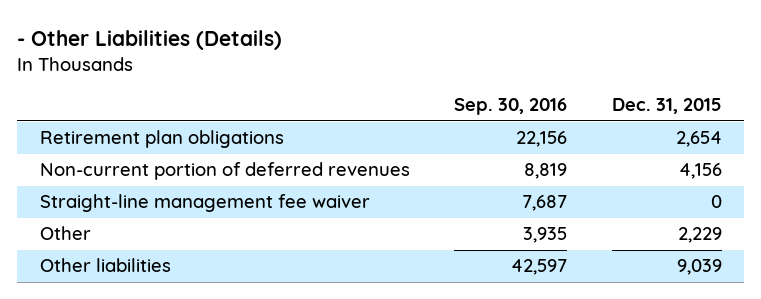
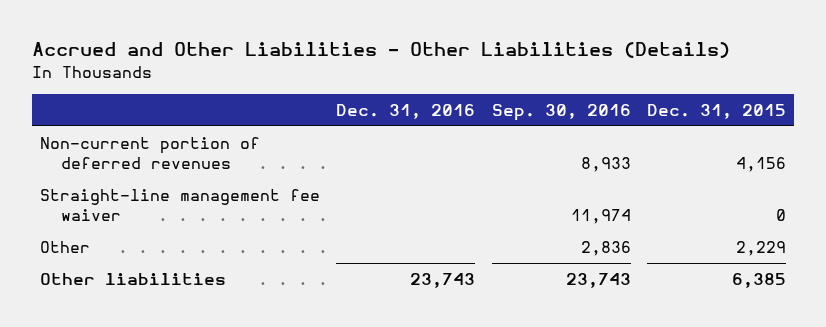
- - Other Liabilities (Details)
+ Accrued and Other Liabilities - Other Liabilities (Details)
- | Sep. 30, 2016 | Dec. 31, 2015
+ | Dec. 31, 2016 | Sep. 30, 2016 | Dec. 31, 2015
- Retirement plan obligations | 22,156 | 2,654
- Non-current portion of deferred revenues | 8,819 | 4,156
- Straight-line management fee waiver | 7,687 | 0
- Other | 3,935 | 2,229
- Other liabilities | 42,597 | 9,039
+ Non-current portion of deferred revenues | | 8,933 | 4,156
+ Straight-line management fee waiver | | 11,974 | 0
+ Other | | 2,836 | 2,229
+ Other liabilities | 23,743 | 23,743 | 6,385

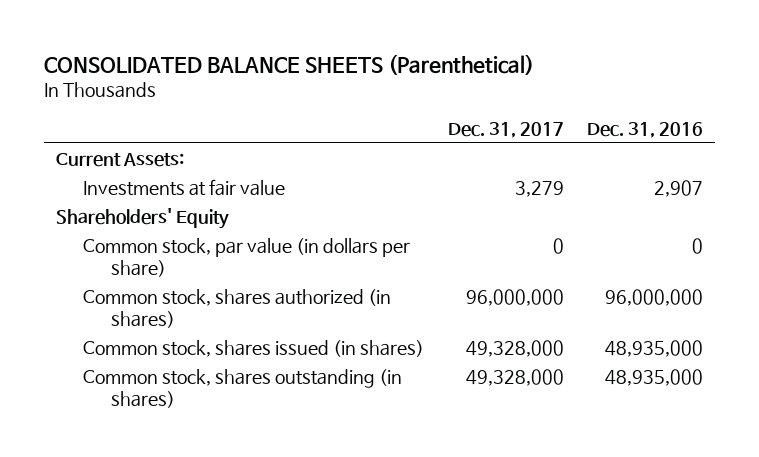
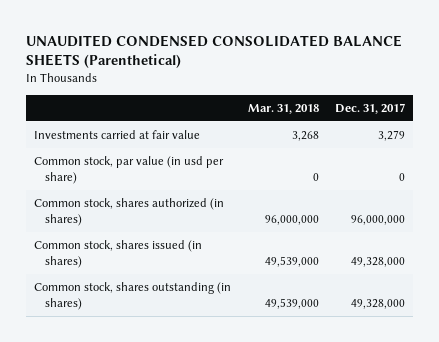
- CONSOLIDATED BALANCE SHEETS (Parenthetical)
+ UNAUDITED CONDENSED CONSOLIDATED BALANCE SHEETS (Parenthetical)
- | Dec. 31, 2017 | Dec. 31, 2016
+ | Mar. 31, 2018 | Dec. 31, 2017
- Current Assets:
- Investments at fair value | 3,279 | 2,907
- Shareholders' Equity
- Common stock, par value (in dollars per share) | 0 | 0
+ Investments carried at fair value | 3,268 | 3,279
+ Common stock, par value (in usd per share) | 0 | 0

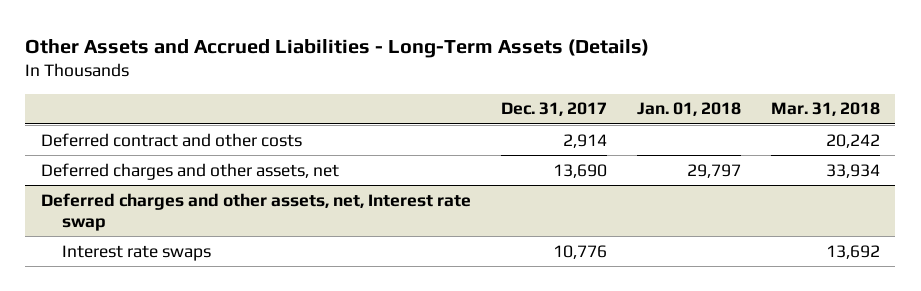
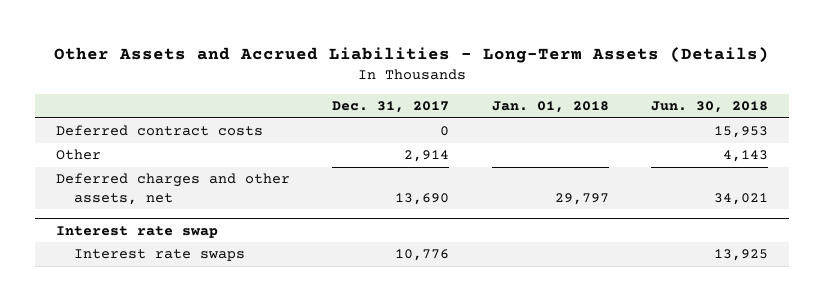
- | Dec. 31, 2017 | Jan. 01, 2018 | Mar. 31, 2018
+ | Dec. 31, 2017 | Jan. 01, 2018 | Jun. 30, 2018
- Deferred contract and other costs | 2,914 | | 20,242
+ Deferred contract costs | 0 | | 15,953
+ Other | 2,914 | | 4,143
- Deferred charges and other assets, net, Interest rate swap
+ Interest rate swap

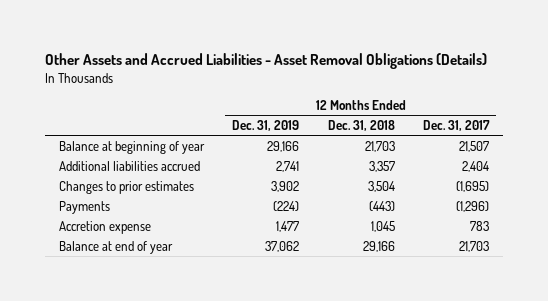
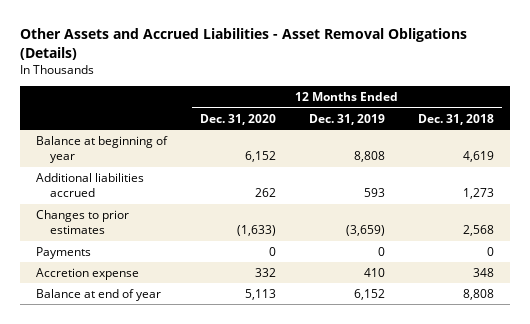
- | 12 Months Ended Dec. 31, 2019 | 12 Months Ended Dec. 31, 2018 | 12 Months Ended Dec. 31, 2017
+ | 12 Months Ended Dec. 31, 2020 | 12 Months Ended Dec. 31, 2019 | 12 Months Ended Dec. 31, 2018
- Balance at beginning of year | 29,166 | 21,703 | 21,507
- Additional liabilities accrued | 2,741 | 3,357 | 2,404
- Changes to prior estimates | 3,902 | 3,504 | (1,695)
- Payments | (224) | (443) | (1,296)
- Accretion expense | 1,477 | 1,045 | 783
- Balance at end of year | 37,062 | 29,166 | 21,703
+ Balance at beginning of year | 6,152 | 8,808 | 4,619
+ Additional liabilities accrued | 262 | 593 | 1,273
+ Changes to prior estimates | (1,633) | (3,659) | 2,568
+ Payments | 0 | 0 | 0
+ Accretion expense | 332 | 410 | 348
+ Balance at end of year | 5,113 | 6,152 | 8,808

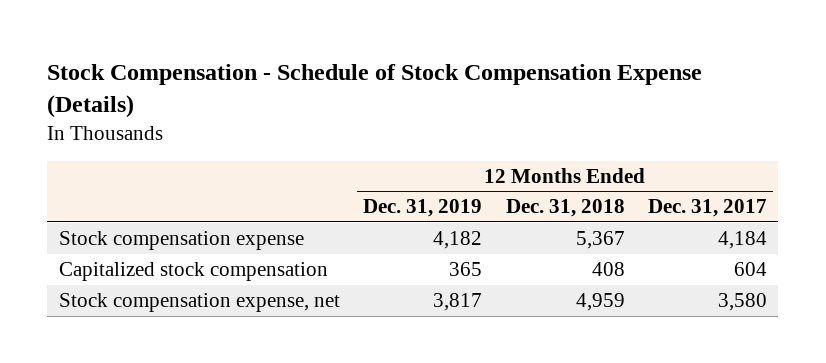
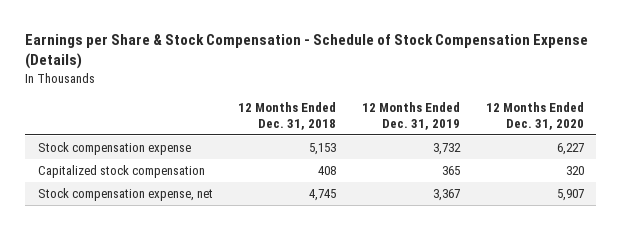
- Stock Compensation - Schedule of Stock Compensation Expense (Details)
+ Earnings per Share & Stock Compensation - Schedule of Stock Compensation Expense (Details)
- | 12 Months Ended Dec. 31, 2019 | 12 Months Ended Dec. 31, 2018 | 12 Months Ended Dec. 31, 2017
+ | 12 Months Ended Dec. 31, 2018 | 12 Months Ended Dec. 31, 2019 | 12 Months Ended Dec. 31, 2020
- Stock compensation expense | 4,182 | 5,367 | 4,184
+ Stock compensation expense | 5,153 | 3,732 | 6,227
- Stock compensation expense, net | 3,817 | 4,959 | 3,580
+ Stock compensation expense, net | 4,745 | 3,367 | 5,907

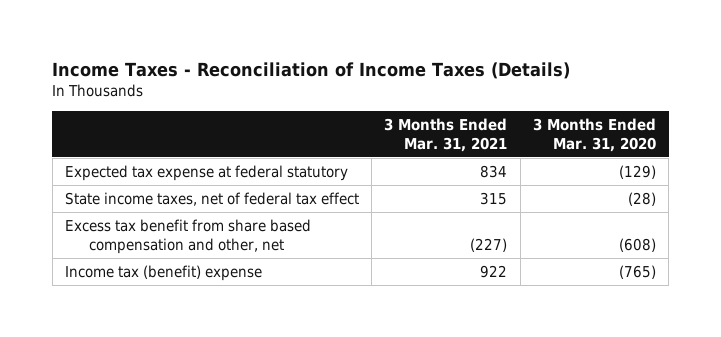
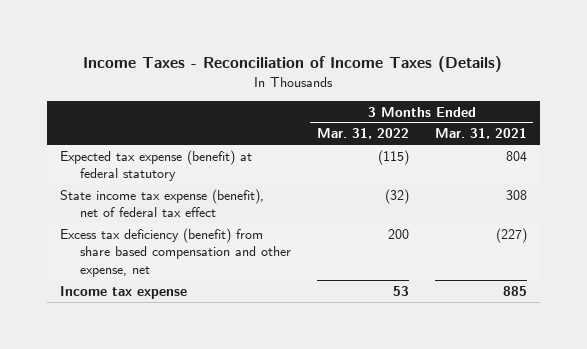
- | 3 Months Ended Mar. 31, 2021 | 3 Months Ended Mar. 31, 2020
+ | 3 Months Ended Mar. 31, 2022 | 3 Months Ended Mar. 31, 2021
- Expected tax expense at federal statutory | 834 | (129)
- State income taxes, net of federal tax effect | 315 | (28)
- Excess tax benefit from share based compensation and other, net | (227) | (608)
- Income tax (benefit) expense | 922 | (765)
+ Expected tax expense (benefit) at federal statutory | (115) | 804
+ State income tax expense (benefit), net of federal tax effect | (32) | 308
+ Excess tax deficiency (benefit) from share based compensation and other expense, net | 200 | (227)
+ Income tax expense | 53 | 885

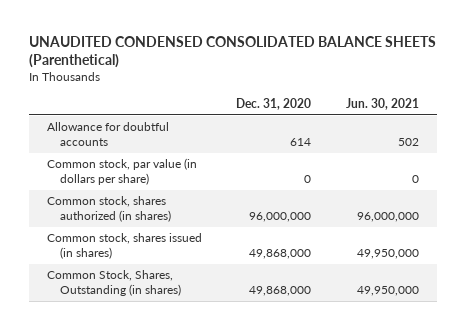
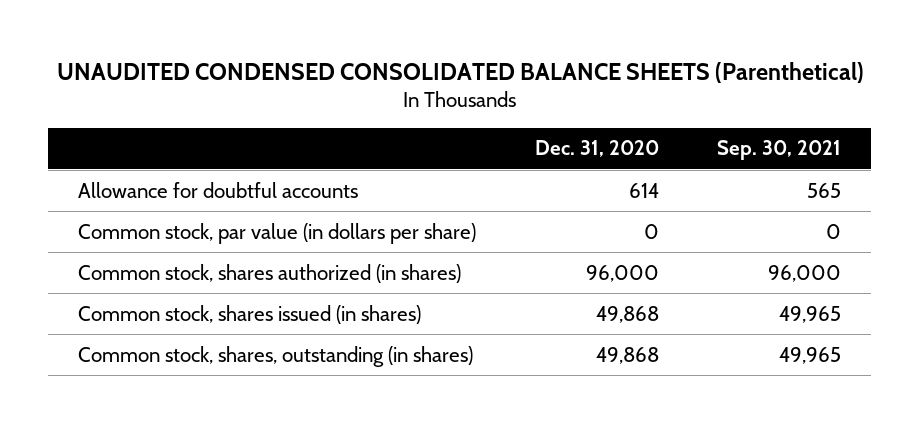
- | Dec. 31, 2020 | Jun. 30, 2021
+ | Dec. 31, 2020 | Sep. 30, 2021
- Common stock, shares authorized (in shares) | 96,000,000 | 96,000,000
- Common stock, shares issued (in shares) | 49,868,000 | 49,950,000
- Common Stock, Shares, Outstanding (in shares) | 49,868,000 | 49,950,000
+ Common stock, shares authorized (in shares) | 96,000 | 96,000
+ Common stock, shares issued (in shares) | 49,868 | 49,965
+ Common stock, shares, outstanding (in shares) | 49,868 | 49,965

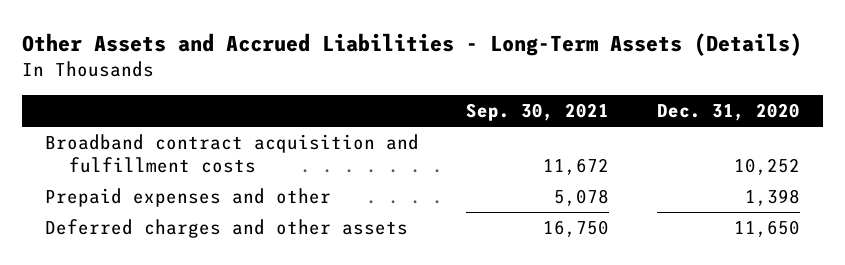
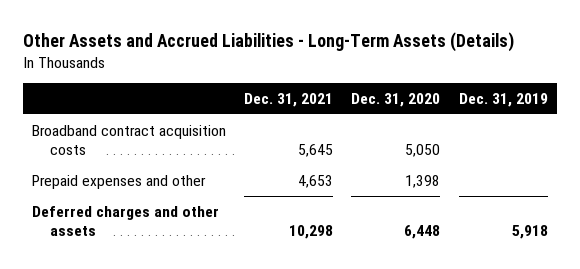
- | Sep. 30, 2021 | Dec. 31, 2020
+ | Dec. 31, 2021 | Dec. 31, 2020 | Dec. 31, 2019
- Broadband contract acquisition and fulfillment costs | 11,672 | 10,252
+ Broadband contract acquisition costs | 5,645 | 5,050 |
- Deferred charges and other assets | 16,750 | 11,650
+ Deferred charges and other assets | 10,298 | 6,448 | 5,918

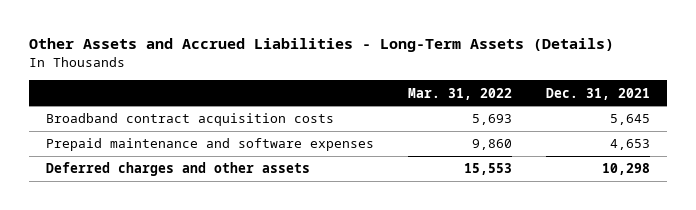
- | Dec. 31, 2021 | Dec. 31, 2020 | Dec. 31, 2019
+ | Mar. 31, 2022 | Dec. 31, 2021
- Prepaid expenses and other | 4,653 | 1,398 |
+ Prepaid maintenance and software expenses | 9,860 | 4,653

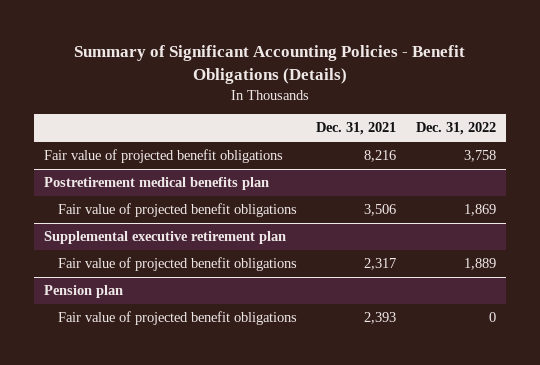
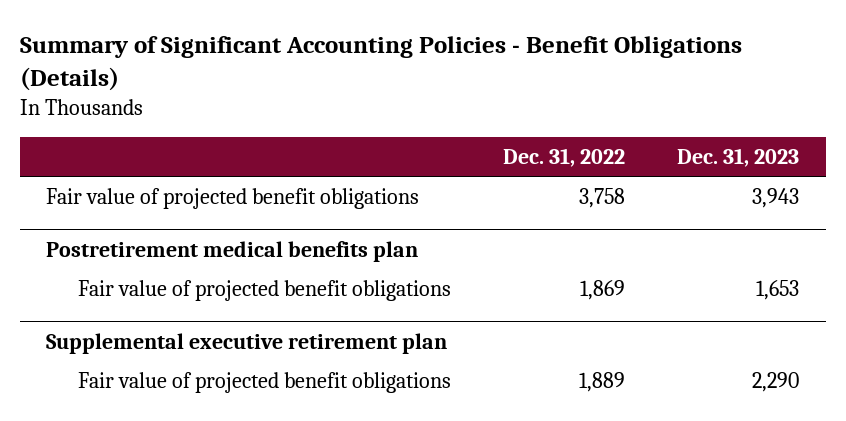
- | Dec. 31, 2021 | Dec. 31, 2022
+ | Dec. 31, 2022 | Dec. 31, 2023
- Pension plan
- Fair value of projected benefit obligations | 2,393 | 0

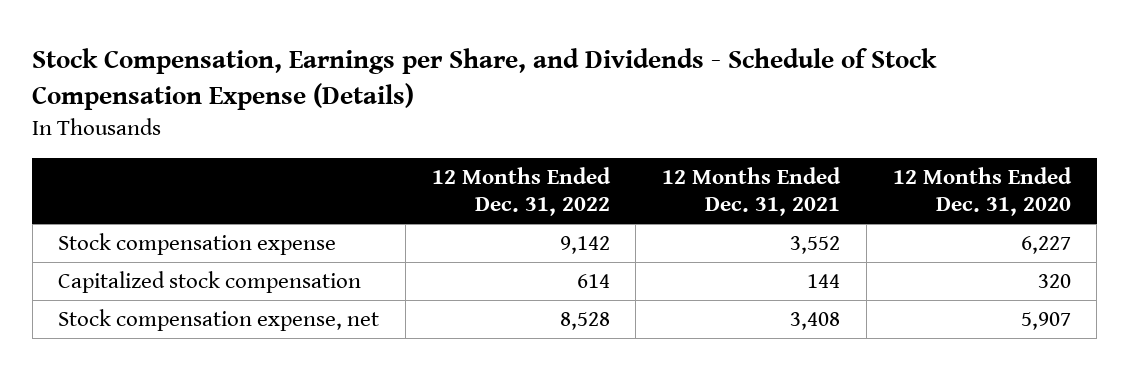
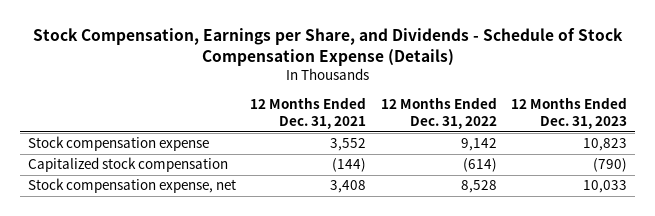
- | 12 Months Ended Dec. 31, 2022 | 12 Months Ended Dec. 31, 2021 | 12 Months Ended Dec. 31, 2020
+ | 12 Months Ended Dec. 31, 2021 | 12 Months Ended Dec. 31, 2022 | 12 Months Ended Dec. 31, 2023
- Capitalized stock compensation | 614 | 144 | 320
+ Capitalized stock compensation | (144) | (614) | (790)

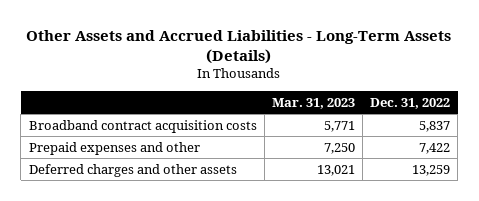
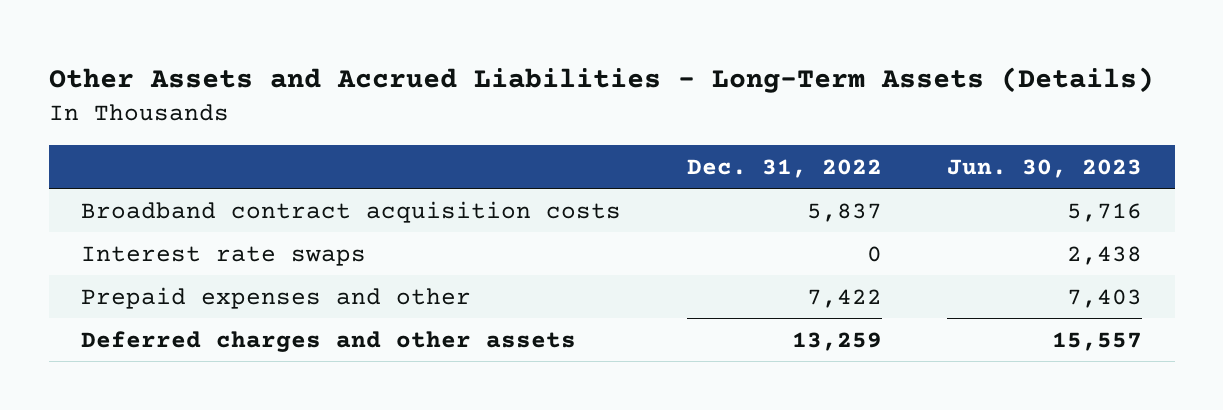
- | Mar. 31, 2023 | Dec. 31, 2022
+ | Dec. 31, 2022 | Jun. 30, 2023
+ Interest rate swaps | 0 | 2,438

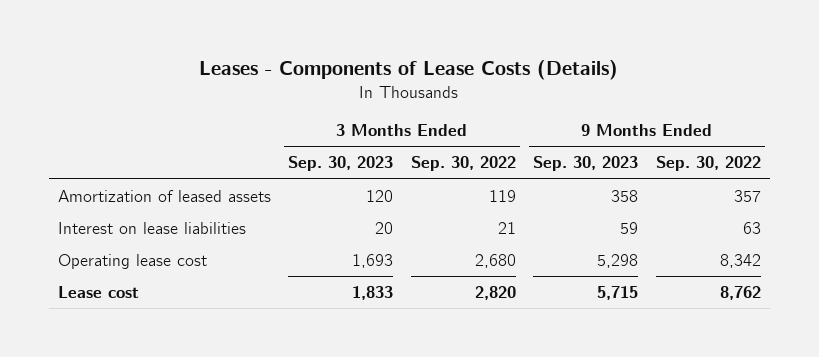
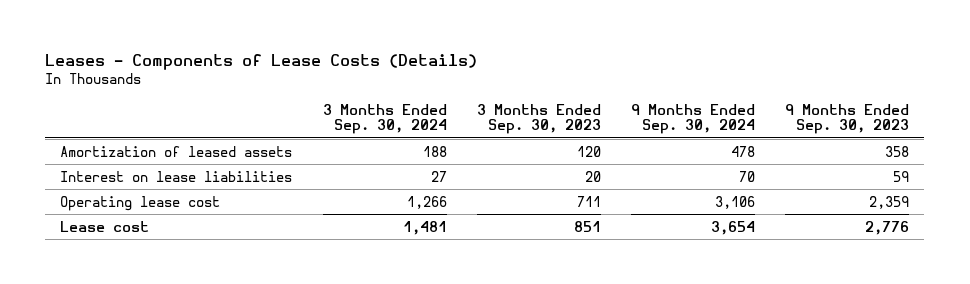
- | 3 Months Ended Sep. 30, 2023 | 3 Months Ended Sep. 30, 2022 | 9 Months Ended Sep. 30, 2023 | 9 Months Ended Sep. 30, 2022
+ | 3 Months Ended Sep. 30, 2024 | 3 Months Ended Sep. 30, 2023 | 9 Months Ended Sep. 30, 2024 | 9 Months Ended Sep. 30, 2023
- Operating lease cost | 1,693 | 2,680 | 5,298 | 8,342
- Lease cost | 1,833 | 2,820 | 5,715 | 8,762
+ Operating lease cost | 1,266 | 711 | 3,106 | 2,359
+ Lease cost | 1,481 | 851 | 3,654 | 2,776

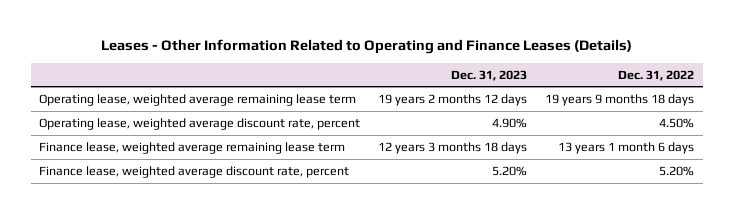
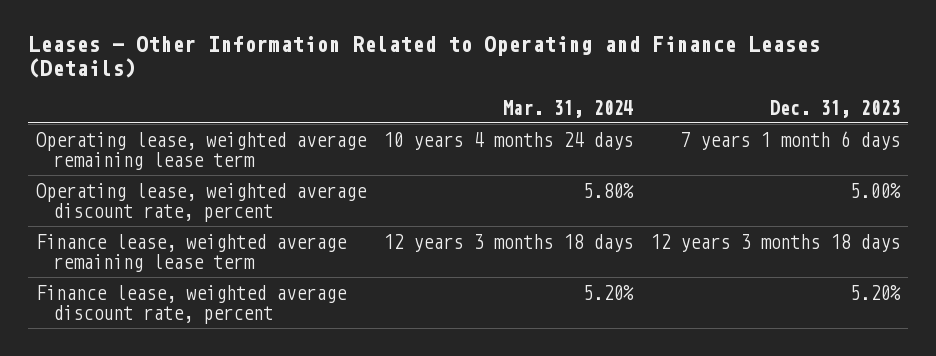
- | Dec. 31, 2023 | Dec. 31, 2022
+ | Mar. 31, 2024 | Dec. 31, 2023
- Operating lease, weighted average remaining lease term | 19 years 2 months 12 days | 19 years 9 months 18 days
- Operating lease, weighted average discount rate, percent | 4.90% | 4.50%
+ Operating lease, weighted average remaining lease term | 10 years 4 months 24 days | 7 years 1 month 6 days
+ Operating lease, weighted average discount rate, percent | 5.80% | 5.00%

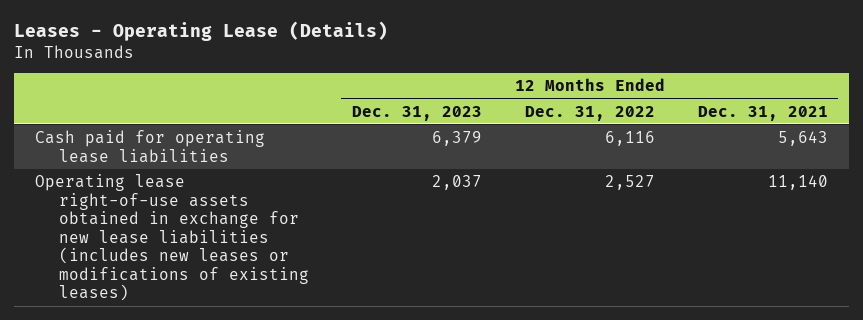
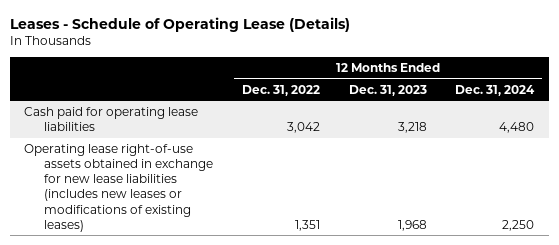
- Leases - Operating Lease (Details)
+ Leases - Schedule of Operating Lease (Details)
- | 12 Months Ended Dec. 31, 2023 | 12 Months Ended Dec. 31, 2022 | 12 Months Ended Dec. 31, 2021
+ | 12 Months Ended Dec. 31, 2022 | 12 Months Ended Dec. 31, 2023 | 12 Months Ended Dec. 31, 2024
- Cash paid for operating lease liabilities | 6,379 | 6,116 | 5,643
- Operating lease right-of-use assets obtained in exchange for new lease liabilities (includes new leases or modifications of existing leases) | 2,037 | 2,527 | 11,140
+ Cash paid for operating lease liabilities | 3,042 | 3,218 | 4,480
+ Operating lease right-of-use assets obtained in exchange for new lease liabilities (includes new leases or modifications of existing leases) | 1,351 | 1,968 | 2,250

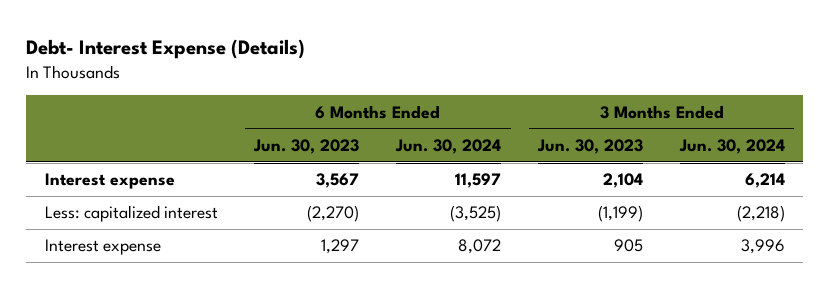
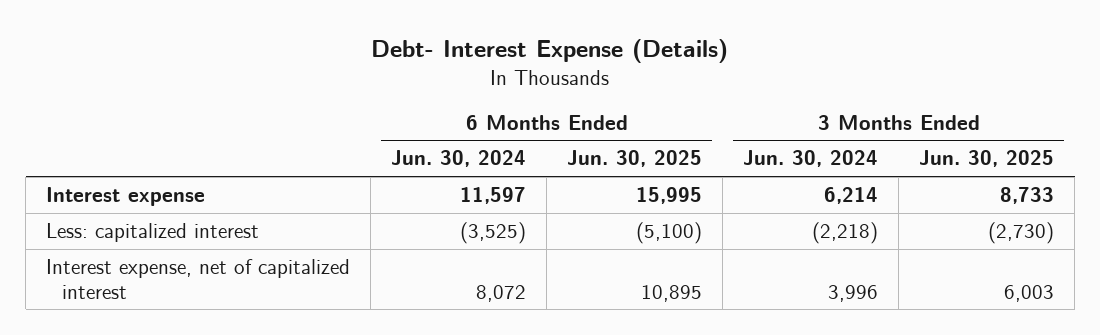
- | 6 Months Ended Jun. 30, 2023 | 6 Months Ended Jun. 30, 2024 | 3 Months Ended Jun. 30, 2023 | 3 Months Ended Jun. 30, 2024
+ | 6 Months Ended Jun. 30, 2024 | 6 Months Ended Jun. 30, 2025 | 3 Months Ended Jun. 30, 2024 | 3 Months Ended Jun. 30, 2025
- Interest expense | 1,297 | 8,072 | 905 | 3,996
+ Interest expense, net of capitalized interest | 8,072 | 10,895 | 3,996 | 6,003

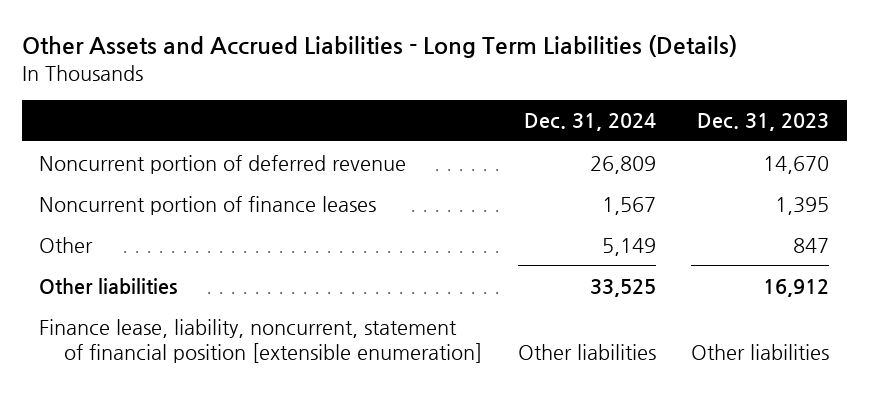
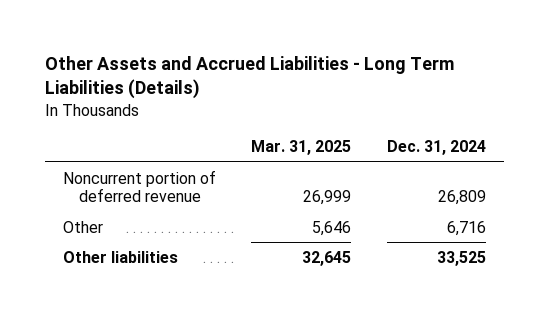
- | Dec. 31, 2024 | Dec. 31, 2023
+ | Mar. 31, 2025 | Dec. 31, 2024
- Noncurrent portion of finance leases | 1,567 | 1,395
- Other | 5,149 | 847
+ Other | 5,646 | 6,716
- Finance lease, liability, noncurrent, statement of financial position [extensible enumeration] | Other liabilities | Other liabilities

